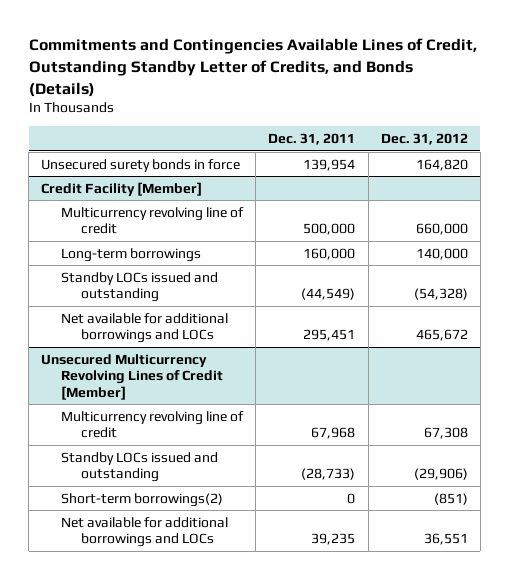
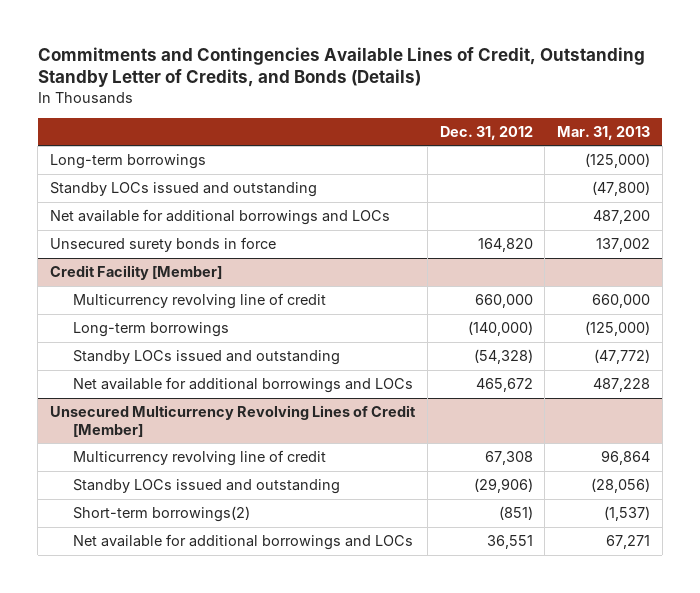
- | Dec. 31, 2011 | Dec. 31, 2012
+ | Dec. 31, 2012 | Mar. 31, 2013
+ Long-term borrowings | | (125,000)
+ Standby LOCs issued and outstanding | | (47,800)
+ Net available for additional borrowings and LOCs | | 487,200
@ Credit Facility [Member]
- Long-term borrowings | 160,000 | 140,000
+ Long-term borrowings | (140,000) | (125,000)

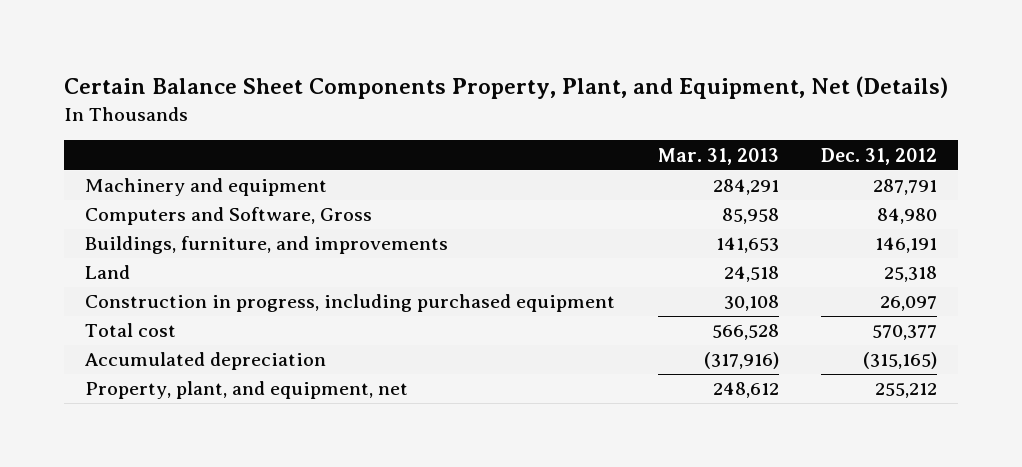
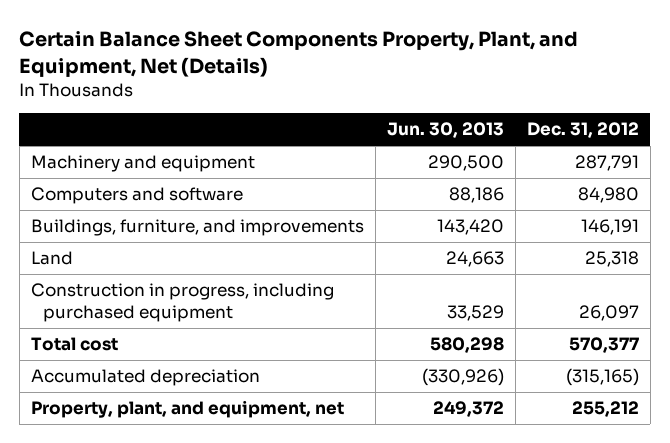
- | Mar. 31, 2013 | Dec. 31, 2012
+ | Jun. 30, 2013 | Dec. 31, 2012
- Computers and Software, Gross | 85,958 | 84,980
+ Computers and software | 88,186 | 84,980

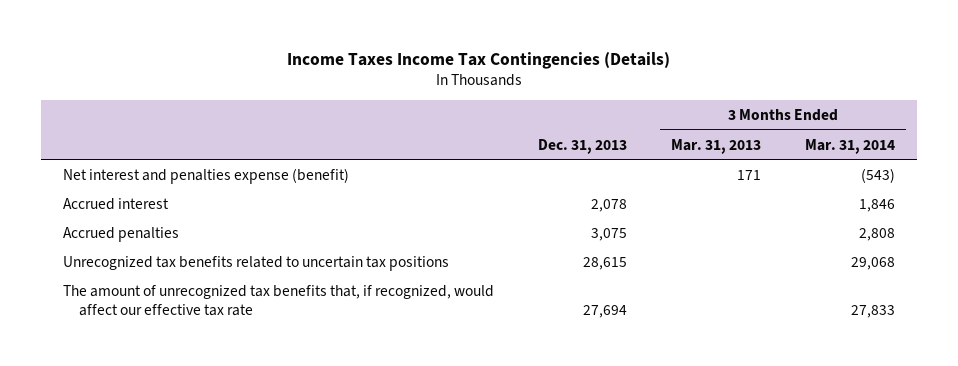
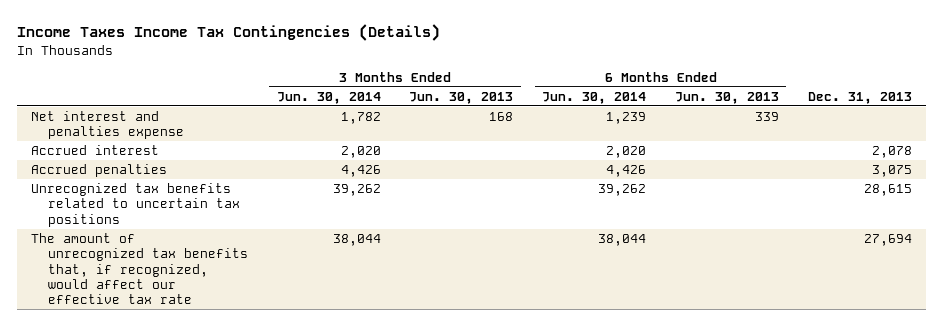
- | Dec. 31, 2013 | 3 Months Ended Mar. 31, 2013 | 3 Months Ended Mar. 31, 2014
+ | 3 Months Ended Jun. 30, 2014 | 3 Months Ended Jun. 30, 2013 | 6 Months Ended Jun. 30, 2014 | 6 Months Ended Jun. 30, 2013 | Dec. 31, 2013
- Net interest and penalties expense (benefit) | | 171 | (543)
+ Net interest and penalties expense | 1,782 | 168 | 1,239 | 339 |

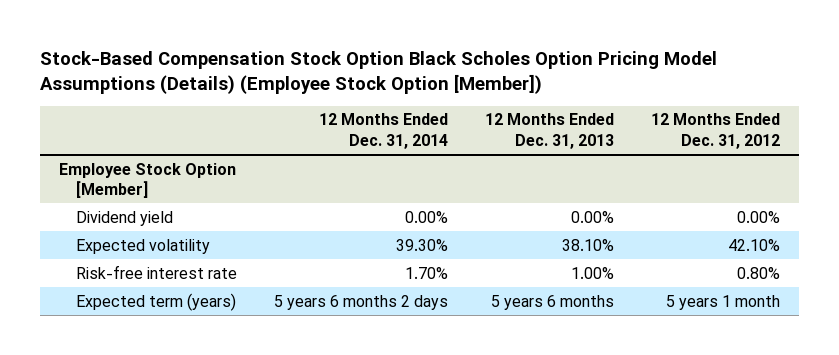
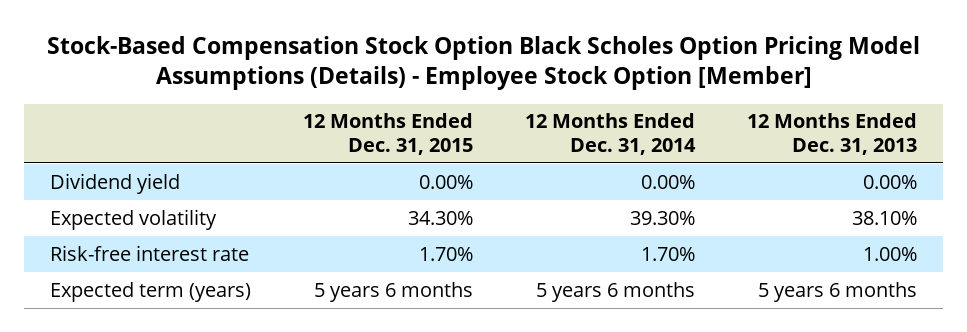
- Stock-Based Compensation Stock Option Black Scholes Option Pricing Model Assumptions (Details) (Employee Stock Option [Member])
+ Stock-Based Compensation Stock Option Black Scholes Option Pricing Model Assumptions (Details) - Employee Stock Option [Member]
- | 12 Months Ended Dec. 31, 2014 | 12 Months Ended Dec. 31, 2013 | 12 Months Ended Dec. 31, 2012
+ | 12 Months Ended Dec. 31, 2015 | 12 Months Ended Dec. 31, 2014 | 12 Months Ended Dec. 31, 2013
- Employee Stock Option [Member]
- Expected term (years) | 5 years 6 months 2 days | 5 years 6 months | 5 years 1 month
+ Expected term (years) | 5 years 6 months | 5 years 6 months | 5 years 6 months

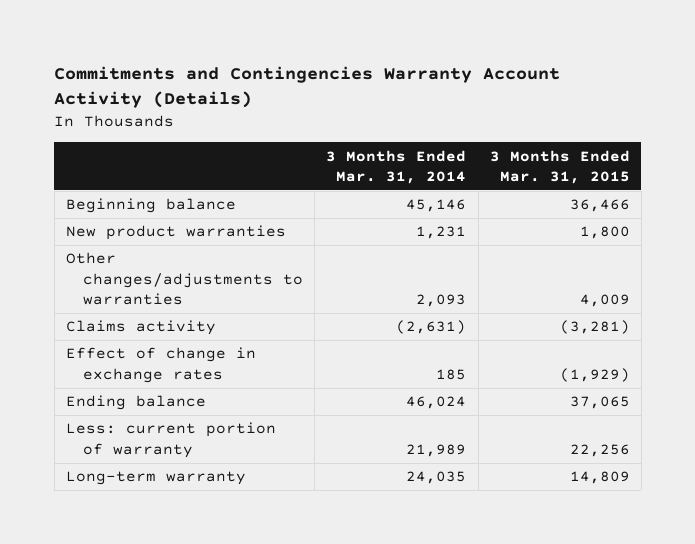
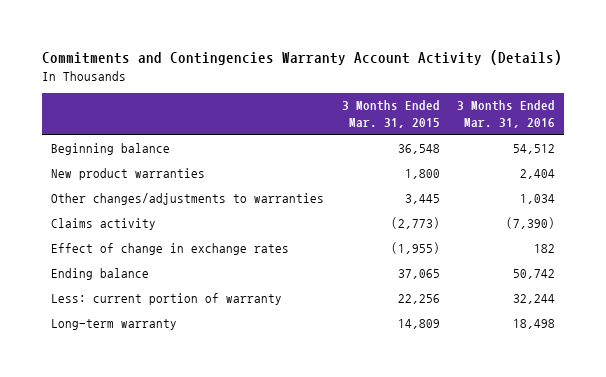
- | 3 Months Ended Mar. 31, 2014 | 3 Months Ended Mar. 31, 2015
+ | 3 Months Ended Mar. 31, 2015 | 3 Months Ended Mar. 31, 2016
- Beginning balance | 45,146 | 36,466
+ Beginning balance | 36,548 | 54,512
- Other changes/adjustments to warranties | 2,093 | 4,009
- Claims activity | (2,631) | (3,281)
- Effect of change in exchange rates | 185 | (1,929)
+ Other changes/adjustments to warranties | 3,445 | 1,034
+ Claims activity | (2,773) | (7,390)
+ Effect of change in exchange rates | (1,955) | 182

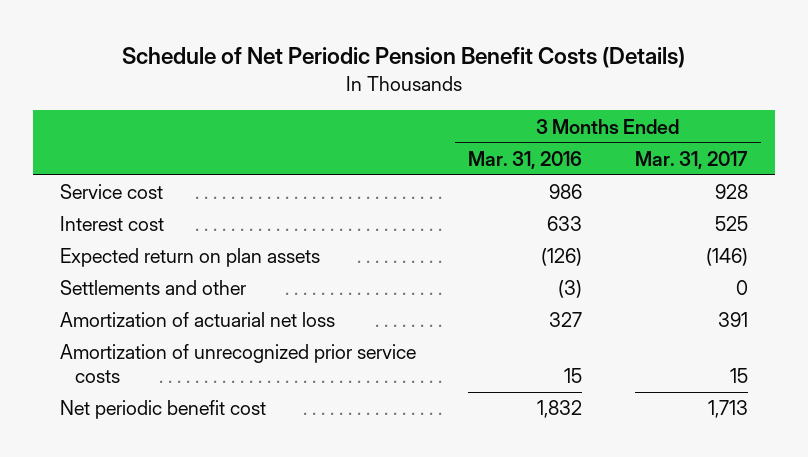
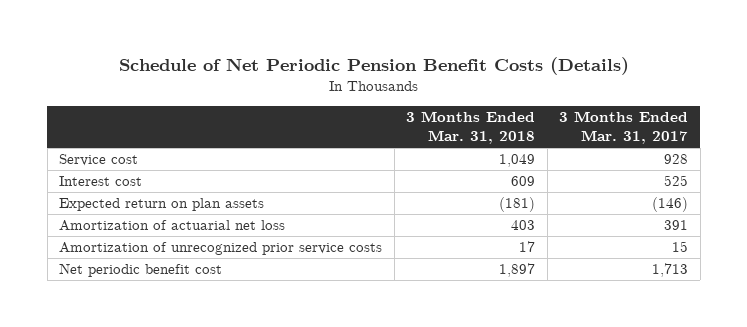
- | 3 Months Ended Mar. 31, 2016 | 3 Months Ended Mar. 31, 2017
+ | 3 Months Ended Mar. 31, 2018 | 3 Months Ended Mar. 31, 2017
- Settlements and other | (3) | 0

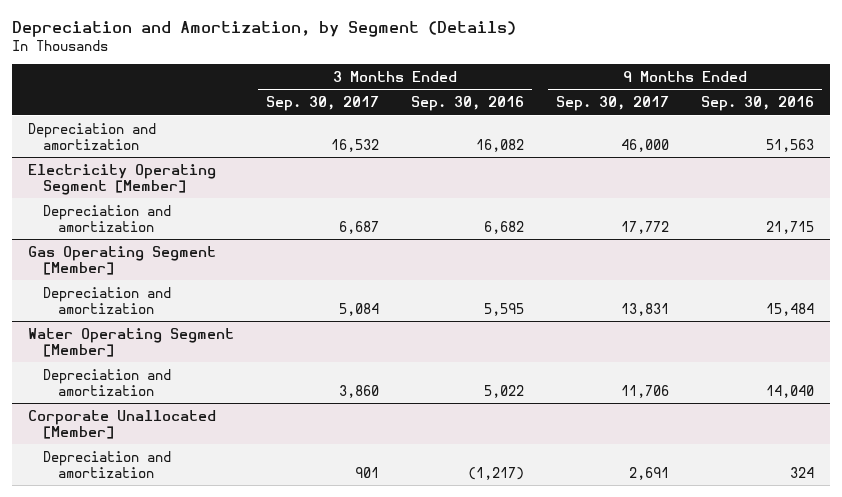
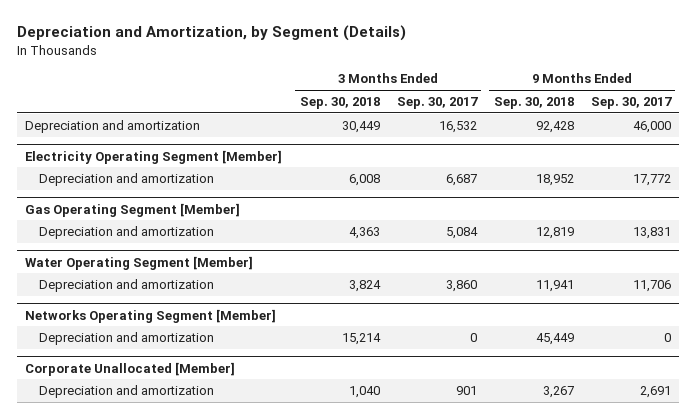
- | 3 Months Ended Sep. 30, 2017 | 3 Months Ended Sep. 30, 2016 | 9 Months Ended Sep. 30, 2017 | 9 Months Ended Sep. 30, 2016
+ | 3 Months Ended Sep. 30, 2018 | 3 Months Ended Sep. 30, 2017 | 9 Months Ended Sep. 30, 2018 | 9 Months Ended Sep. 30, 2017
+ Networks Operating Segment [Member]
+ Depreciation and amortization | 15,214 | 0 | 45,449 | 0

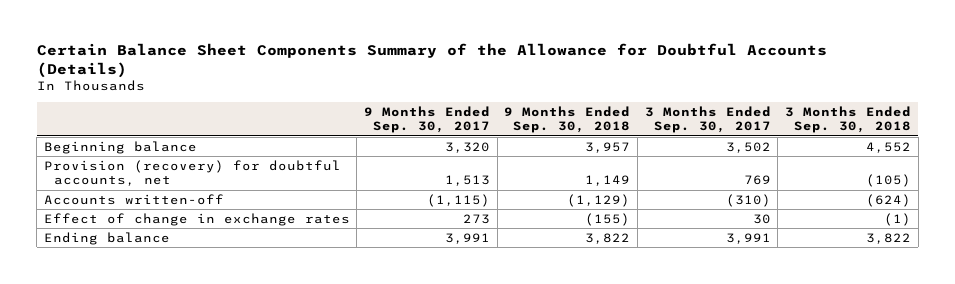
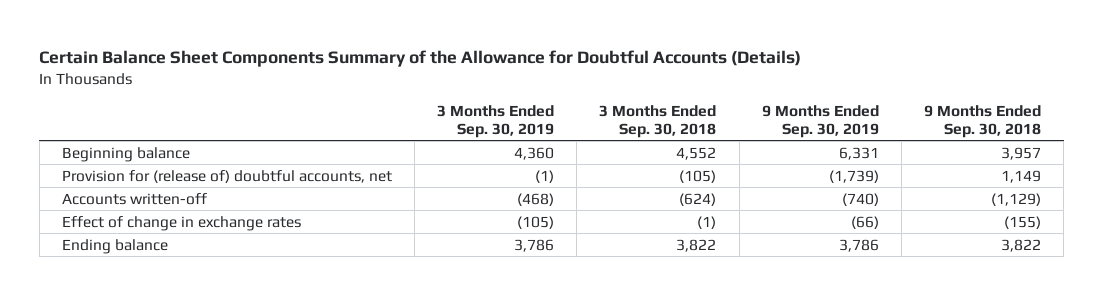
- | 9 Months Ended Sep. 30, 2017 | 9 Months Ended Sep. 30, 2018 | 3 Months Ended Sep. 30, 2017 | 3 Months Ended Sep. 30, 2018
+ | 3 Months Ended Sep. 30, 2019 | 3 Months Ended Sep. 30, 2018 | 9 Months Ended Sep. 30, 2019 | 9 Months Ended Sep. 30, 2018
- Provision (recovery) for doubtful accounts, net | 1,513 | 1,149 | 769 | (105)
+ Provision for (release of) doubtful accounts, net | (1) | (105) | (1,739) | 1,149

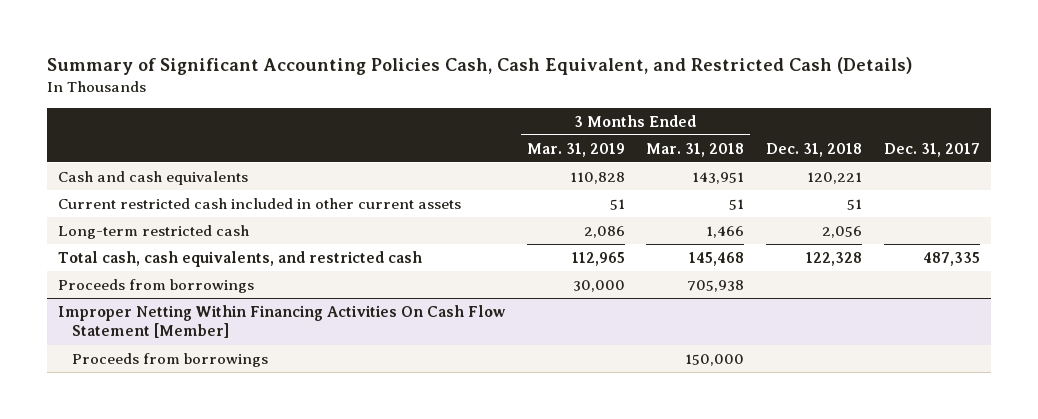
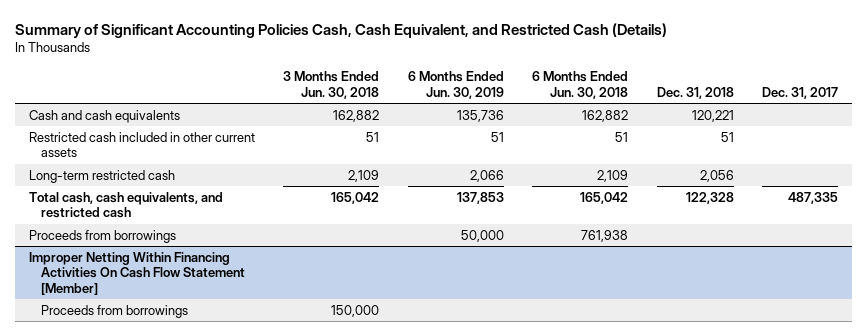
- | 3 Months Ended Mar. 31, 2019 | 3 Months Ended Mar. 31, 2018 | Dec. 31, 2018 | Dec. 31, 2017
+ | 3 Months Ended Jun. 30, 2018 | 6 Months Ended Jun. 30, 2019 | 6 Months Ended Jun. 30, 2018 | Dec. 31, 2018 | Dec. 31, 2017
- Current restricted cash included in other current assets | 51 | 51 | 51 |
+ Restricted cash included in other current assets | 51 | 51 | 51 | 51 |

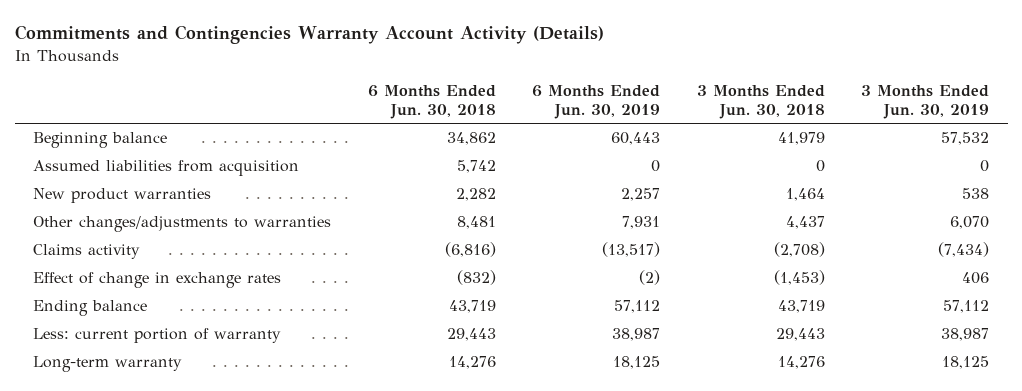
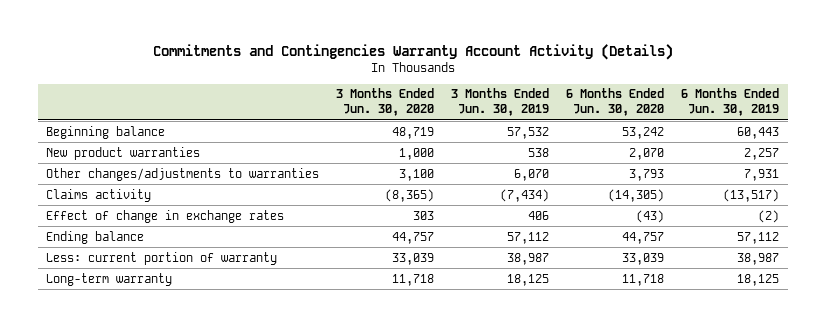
- | 6 Months Ended Jun. 30, 2018 | 6 Months Ended Jun. 30, 2019 | 3 Months Ended Jun. 30, 2018 | 3 Months Ended Jun. 30, 2019
+ | 3 Months Ended Jun. 30, 2020 | 3 Months Ended Jun. 30, 2019 | 6 Months Ended Jun. 30, 2020 | 6 Months Ended Jun. 30, 2019
- Assumed liabilities from acquisition | 5,742 | 0 | 0 | 0

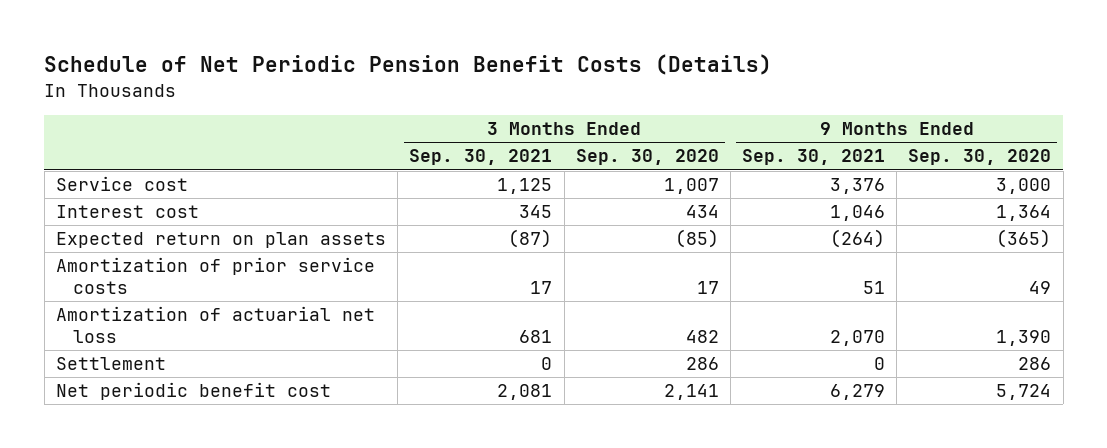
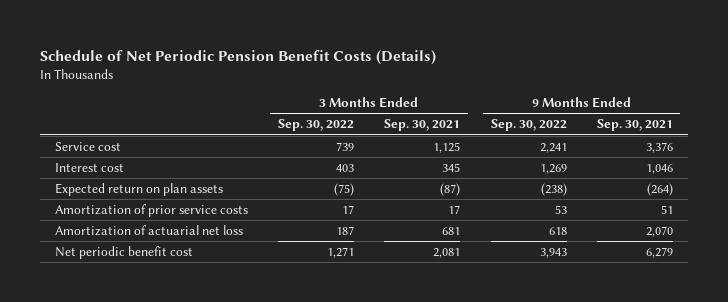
- | 3 Months Ended Sep. 30, 2021 | 3 Months Ended Sep. 30, 2020 | 9 Months Ended Sep. 30, 2021 | 9 Months Ended Sep. 30, 2020
+ | 3 Months Ended Sep. 30, 2022 | 3 Months Ended Sep. 30, 2021 | 9 Months Ended Sep. 30, 2022 | 9 Months Ended Sep. 30, 2021
- Settlement | 0 | 286 | 0 | 286

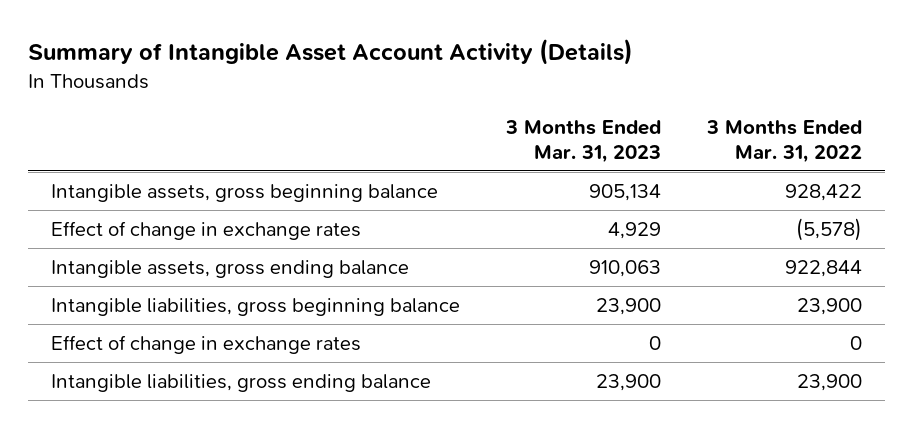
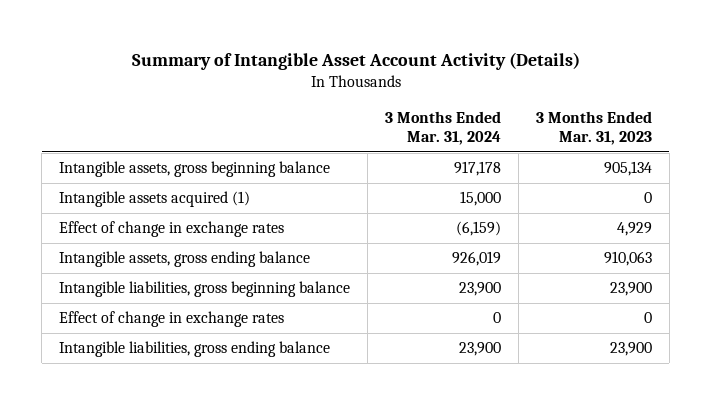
- | 3 Months Ended Mar. 31, 2023 | 3 Months Ended Mar. 31, 2022
+ | 3 Months Ended Mar. 31, 2024 | 3 Months Ended Mar. 31, 2023
+ Intangible assets acquired (1) | 15,000 | 0

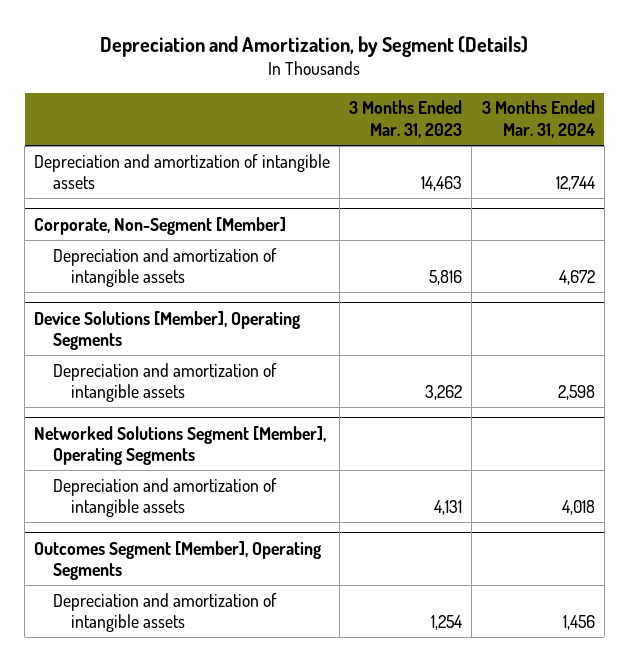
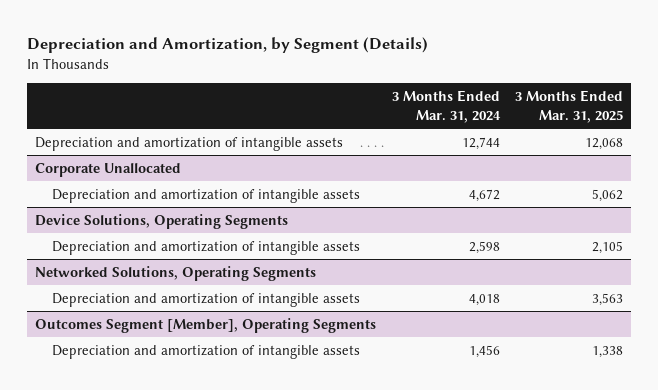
- | 3 Months Ended Mar. 31, 2023 | 3 Months Ended Mar. 31, 2024
+ | 3 Months Ended Mar. 31, 2024 | 3 Months Ended Mar. 31, 2025
- Corporate, Non-Segment [Member]
+ Corporate Unallocated
- Device Solutions [Member], Operating Segments
+ Device Solutions, Operating Segments
- Networked Solutions Segment [Member], Operating Segments
+ Networked Solutions, Operating Segments

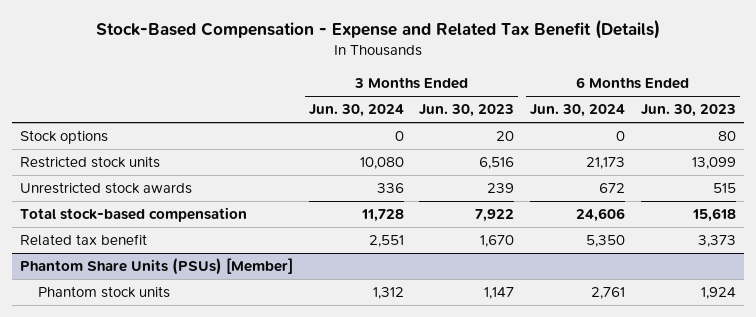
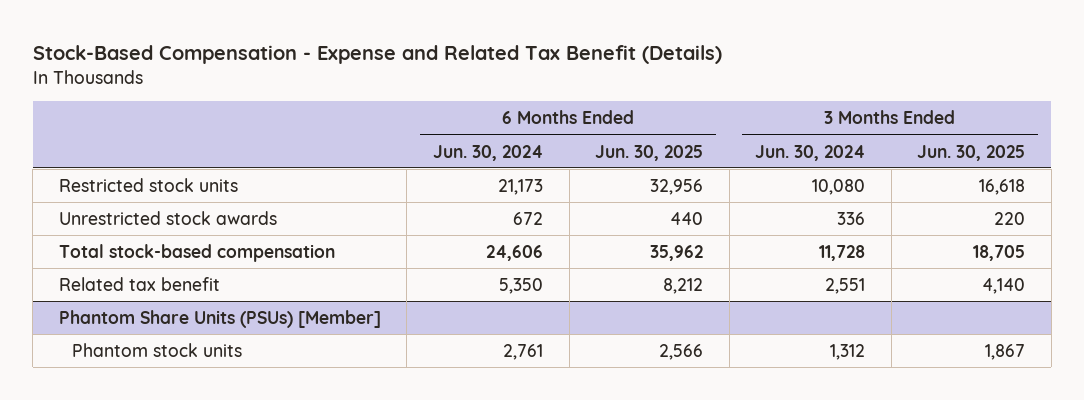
- | 3 Months Ended Jun. 30, 2024 | 3 Months Ended Jun. 30, 2023 | 6 Months Ended Jun. 30, 2024 | 6 Months Ended Jun. 30, 2023
+ | 6 Months Ended Jun. 30, 2024 | 6 Months Ended Jun. 30, 2025 | 3 Months Ended Jun. 30, 2024 | 3 Months Ended Jun. 30, 2025
- Stock options | 0 | 20 | 0 | 80

